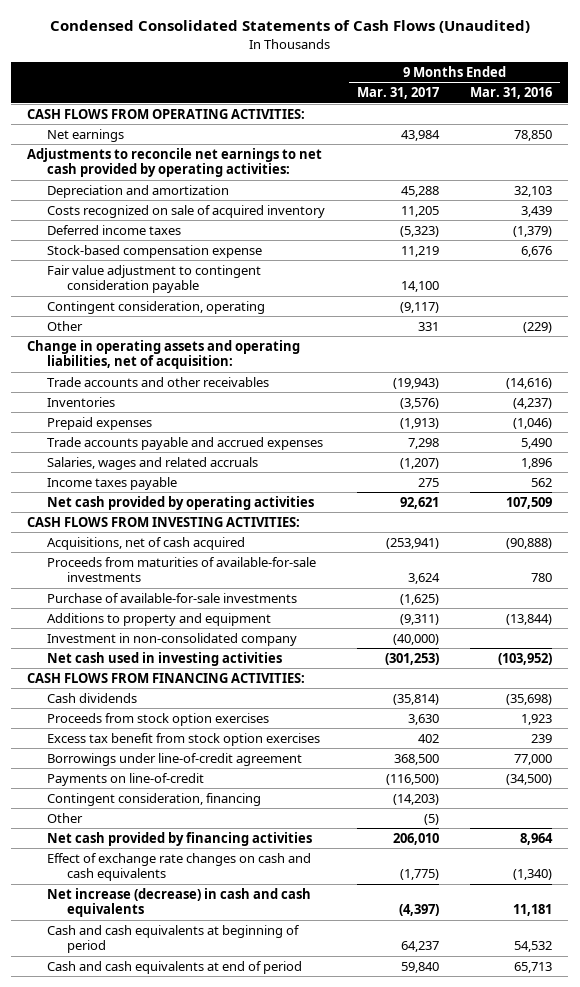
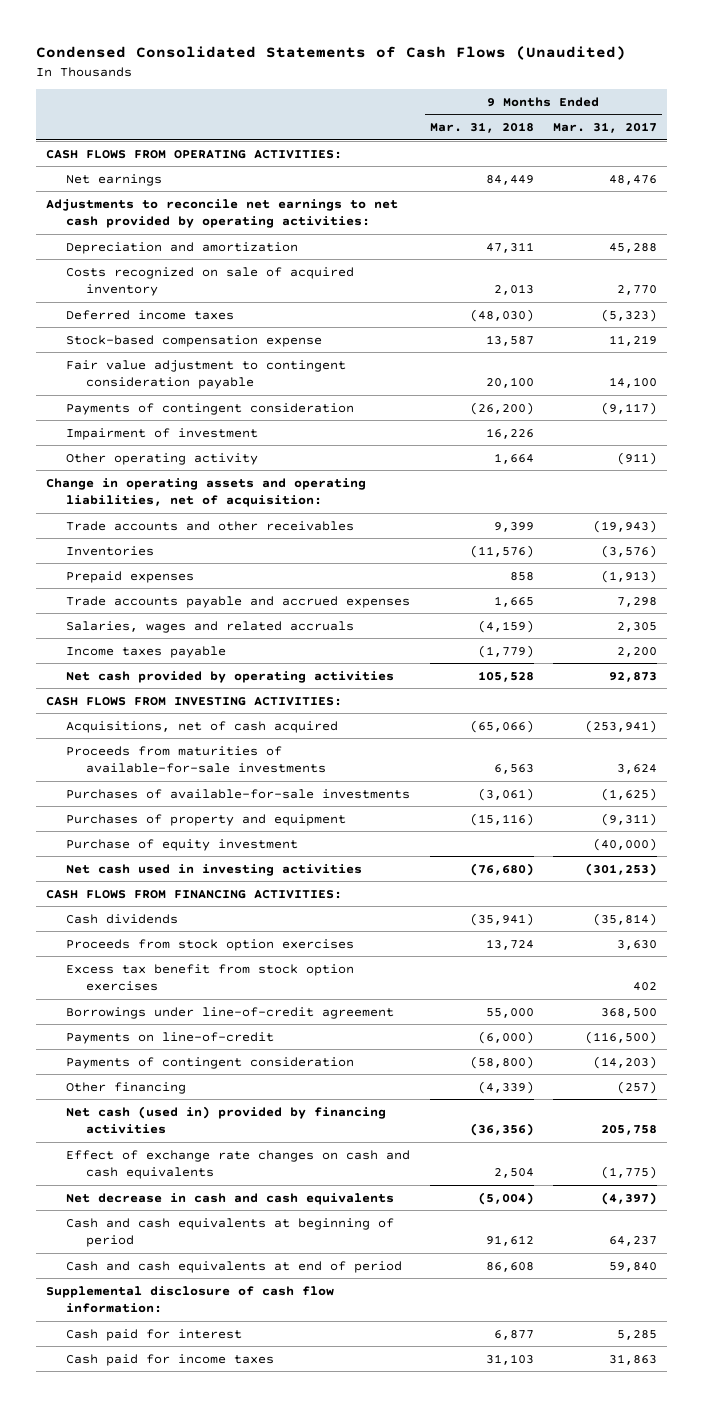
- | 9 Months Ended Mar. 31, 2017 | 9 Months Ended Mar. 31, 2016
+ | 9 Months Ended Mar. 31, 2018 | 9 Months Ended Mar. 31, 2017
- Net earnings | 43,984 | 78,850
+ Net earnings | 84,449 | 48,476
- Costs recognized on sale of acquired inventory | 11,205 | 3,439
+ Costs recognized on sale of acquired inventory | 2,013 | 2,770
- Contingent consideration, operating | (9,117) |
- Other | 331 | (229)
+ Payments of contingent consideration | (26,200) | (9,117)
+ Impairment of investment | 16,226 |
+ Other operating activity | 1,664 | (911)
- Salaries, wages and related accruals | (1,207) | 1,896
- Income taxes payable | 275 | 562
- Net cash provided by operating activities | 92,621 | 107,509
+ Salaries, wages and related accruals | (4,159) | 2,305
+ Income taxes payable | (1,779) | 2,200
+ Net cash provided by operating activities | 105,528 | 92,873
- Purchase of available-for-sale investments | (1,625) |
- Additions to property and equipment | (9,311) | (13,844)
- Investment in non-consolidated company | (40,000) |
+ Purchases of available-for-sale investments | (3,061) | (1,625)
+ Purchases of property and equipment | (15,116) | (9,311)
+ Purchase of equity investment | | (40,000)
- Contingent consideration, financing | (14,203) |
- Other | (5) |
- Net cash provided by financing activities | 206,010 | 8,964
+ Payments of contingent consideration | (58,800) | (14,203)
+ Other financing | (4,339) | (257)
+ Net cash (used in) provided by financing activities | (36,356) | 205,758
- Net increase (decrease) in cash and cash equivalents | (4,397) | 11,181
+ Net decrease in cash and cash equivalents | (5,004) | (4,397)
+ Supplemental disclosure of cash flow information:
+ Cash paid for interest | 6,877 | 5,285
+ Cash paid for income taxes | 31,103 | 31,863

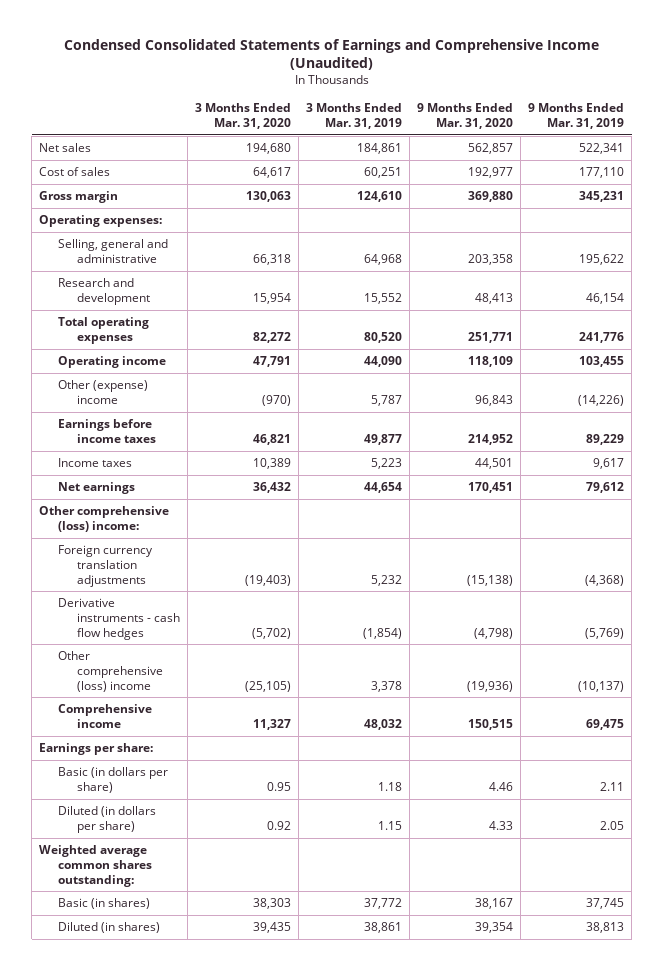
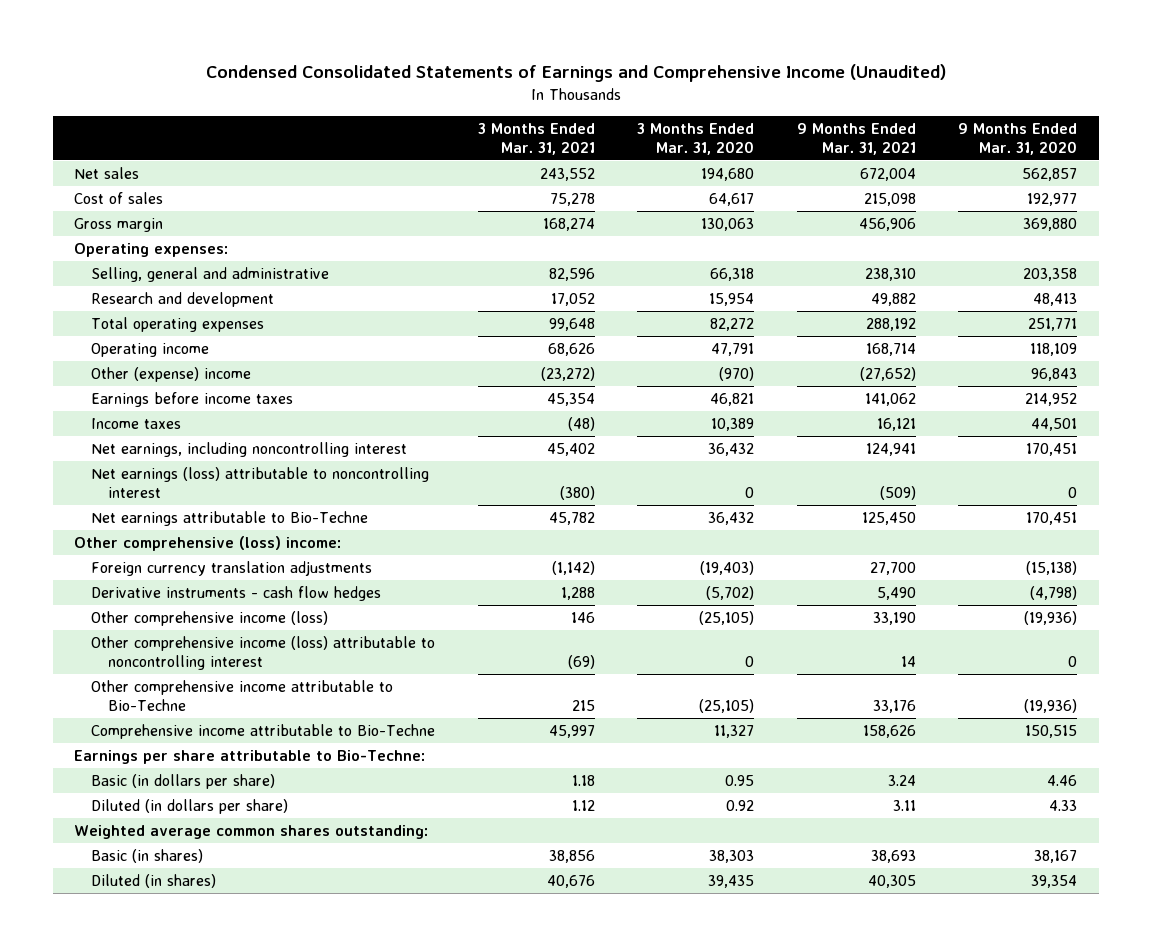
- | 3 Months Ended Mar. 31, 2020 | 3 Months Ended Mar. 31, 2019 | 9 Months Ended Mar. 31, 2020 | 9 Months Ended Mar. 31, 2019
+ | 3 Months Ended Mar. 31, 2021 | 3 Months Ended Mar. 31, 2020 | 9 Months Ended Mar. 31, 2021 | 9 Months Ended Mar. 31, 2020
- Net earnings | 36,432 | 44,654 | 170,451 | 79,612
+ Net earnings, including noncontrolling interest | 45,402 | 36,432 | 124,941 | 170,451
+ Net earnings (loss) attributable to noncontrolling interest | (380) | 0 | (509) | 0
+ Net earnings attributable to Bio-Techne | 45,782 | 36,432 | 125,450 | 170,451
- Other comprehensive (loss) income | (25,105) | 3,378 | (19,936) | (10,137)
- Comprehensive income | 11,327 | 48,032 | 150,515 | 69,475
- Earnings per share:
+ Other comprehensive income (loss) | 146 | (25,105) | 33,190 | (19,936)
+ Other comprehensive income (loss) attributable to noncontrolling interest | (69) | 0 | 14 | 0
+ Other comprehensive income attributable to Bio-Techne | 215 | (25,105) | 33,176 | (19,936)
+ Comprehensive income attributable to Bio-Techne | 45,997 | 11,327 | 158,626 | 150,515
+ Earnings per share attributable to Bio-Techne:

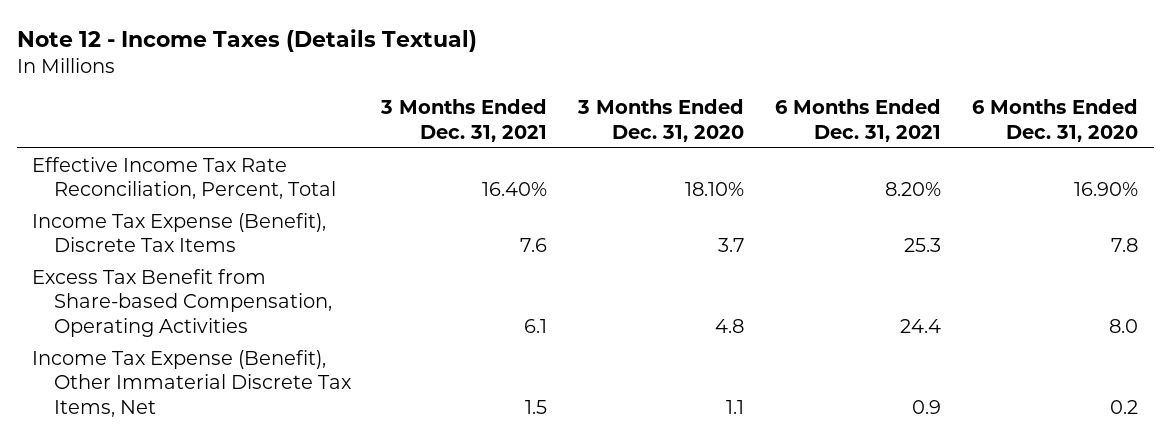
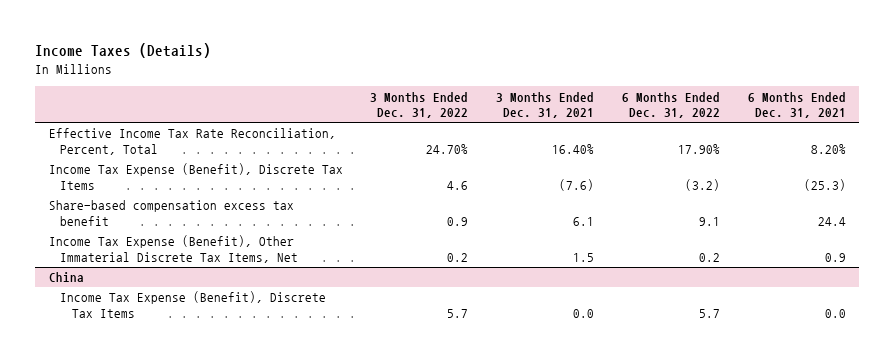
- Note 12 - Income Taxes (Details Textual)
+ Income Taxes (Details)
- | 3 Months Ended Dec. 31, 2021 | 3 Months Ended Dec. 31, 2020 | 6 Months Ended Dec. 31, 2021 | 6 Months Ended Dec. 31, 2020
+ | 3 Months Ended Dec. 31, 2022 | 3 Months Ended Dec. 31, 2021 | 6 Months Ended Dec. 31, 2022 | 6 Months Ended Dec. 31, 2021
- Income Tax Expense (Benefit), Discrete Tax Items | 7.6 | 3.7 | 25.3 | 7.8
- Excess Tax Benefit from Share-based Compensation, Operating Activities | 6.1 | 4.8 | 24.4 | 8.0
+ Income Tax Expense (Benefit), Discrete Tax Items | 4.6 | (7.6) | (3.2) | (25.3)
+ Share-based compensation excess tax benefit | 0.9 | 6.1 | 9.1 | 24.4
+ China
+ Income Tax Expense (Benefit), Discrete Tax Items | 5.7 | 0.0 | 5.7 | 0.0

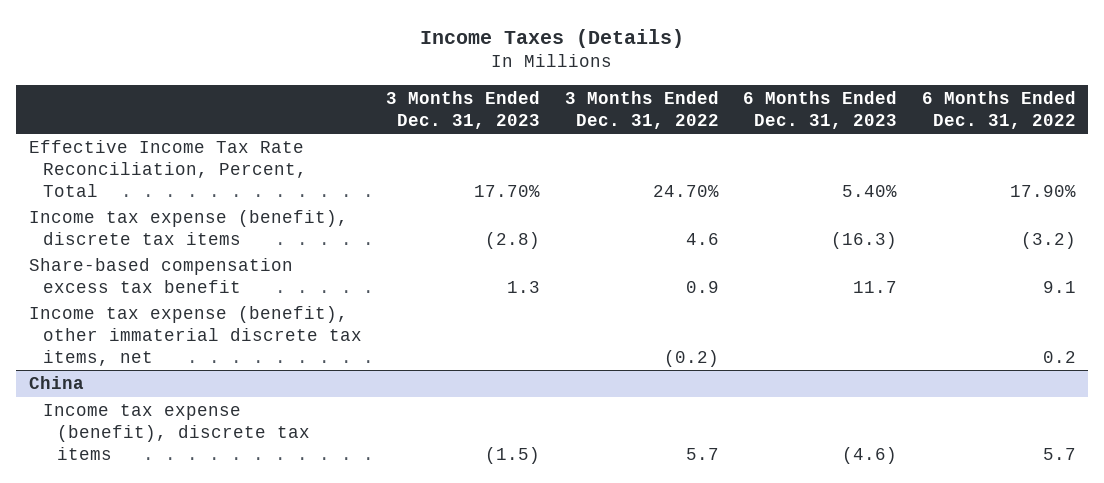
- | 3 Months Ended Dec. 31, 2022 | 3 Months Ended Dec. 31, 2021 | 6 Months Ended Dec. 31, 2022 | 6 Months Ended Dec. 31, 2021
+ | 3 Months Ended Dec. 31, 2023 | 3 Months Ended Dec. 31, 2022 | 6 Months Ended Dec. 31, 2023 | 6 Months Ended Dec. 31, 2022
- Income Tax Expense (Benefit), Discrete Tax Items | 4.6 | (7.6) | (3.2) | (25.3)
+ Income tax expense (benefit), discrete tax items | (2.8) | 4.6 | (16.3) | (3.2)
- Income Tax Expense (Benefit), Other Immaterial Discrete Tax Items, Net | 0.2 | 1.5 | 0.2 | 0.9
+ Income tax expense (benefit), other immaterial discrete tax items, net | | (0.2) | | 0.2
@ China
- Income Tax Expense (Benefit), Discrete Tax Items | 5.7 | 0.0 | 5.7 | 0.0
+ Income tax expense (benefit), discrete tax items | (1.5) | 5.7 | (4.6) | 5.7

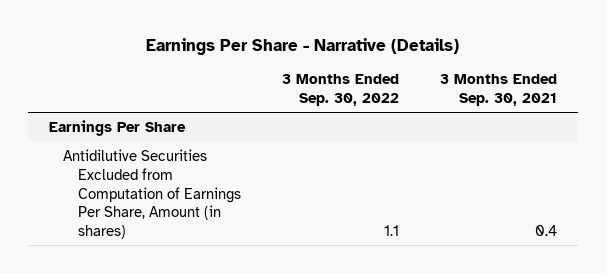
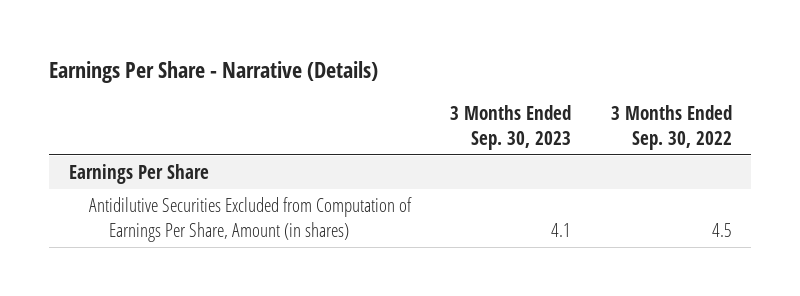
- | 3 Months Ended Sep. 30, 2022 | 3 Months Ended Sep. 30, 2021
+ | 3 Months Ended Sep. 30, 2023 | 3 Months Ended Sep. 30, 2022
- Antidilutive Securities Excluded from Computation of Earnings Per Share, Amount (in shares) | 1.1 | 0.4
+ Antidilutive Securities Excluded from Computation of Earnings Per Share, Amount (in shares) | 4.1 | 4.5

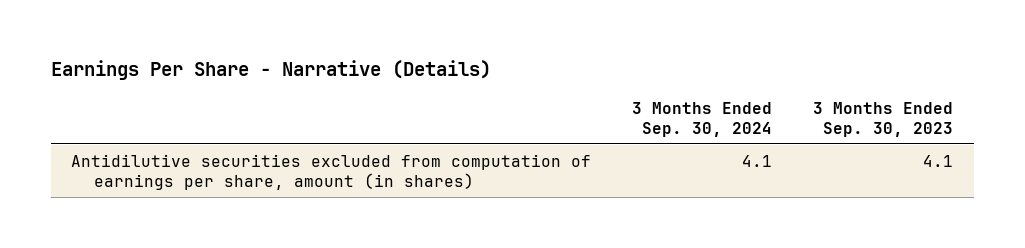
- | 3 Months Ended Sep. 30, 2023 | 3 Months Ended Sep. 30, 2022
+ | 3 Months Ended Sep. 30, 2024 | 3 Months Ended Sep. 30, 2023
- Earnings Per Share
- Antidilutive Securities Excluded from Computation of Earnings Per Share, Amount (in shares) | 4.1 | 4.5
+ Antidilutive securities excluded from computation of earnings per share, amount (in shares) | 4.1 | 4.1

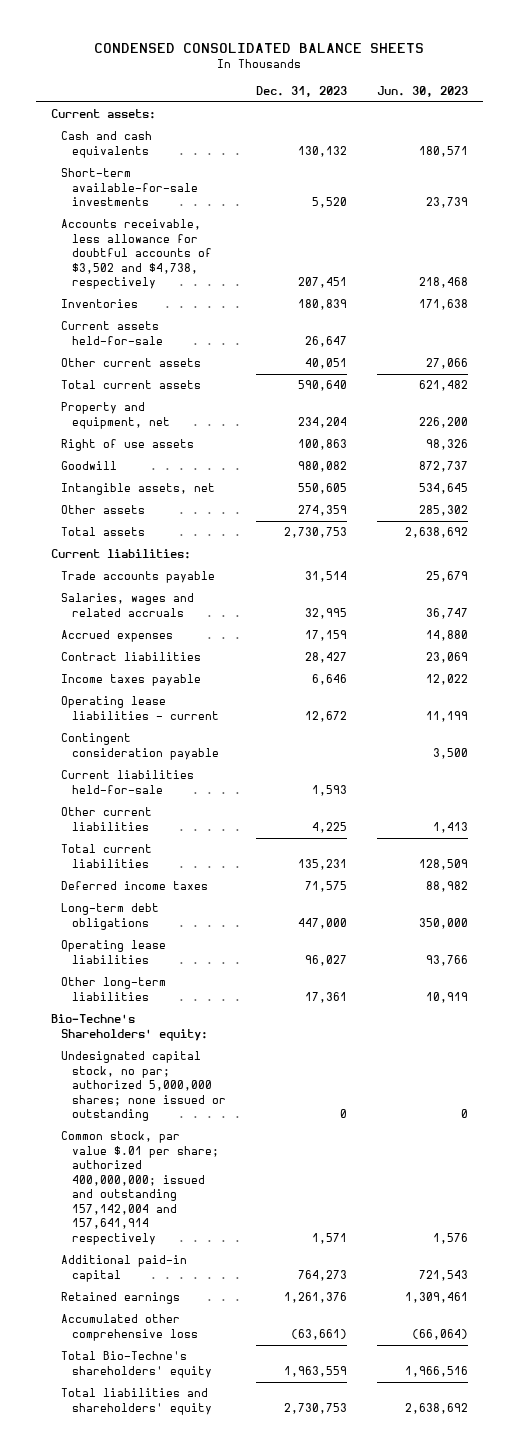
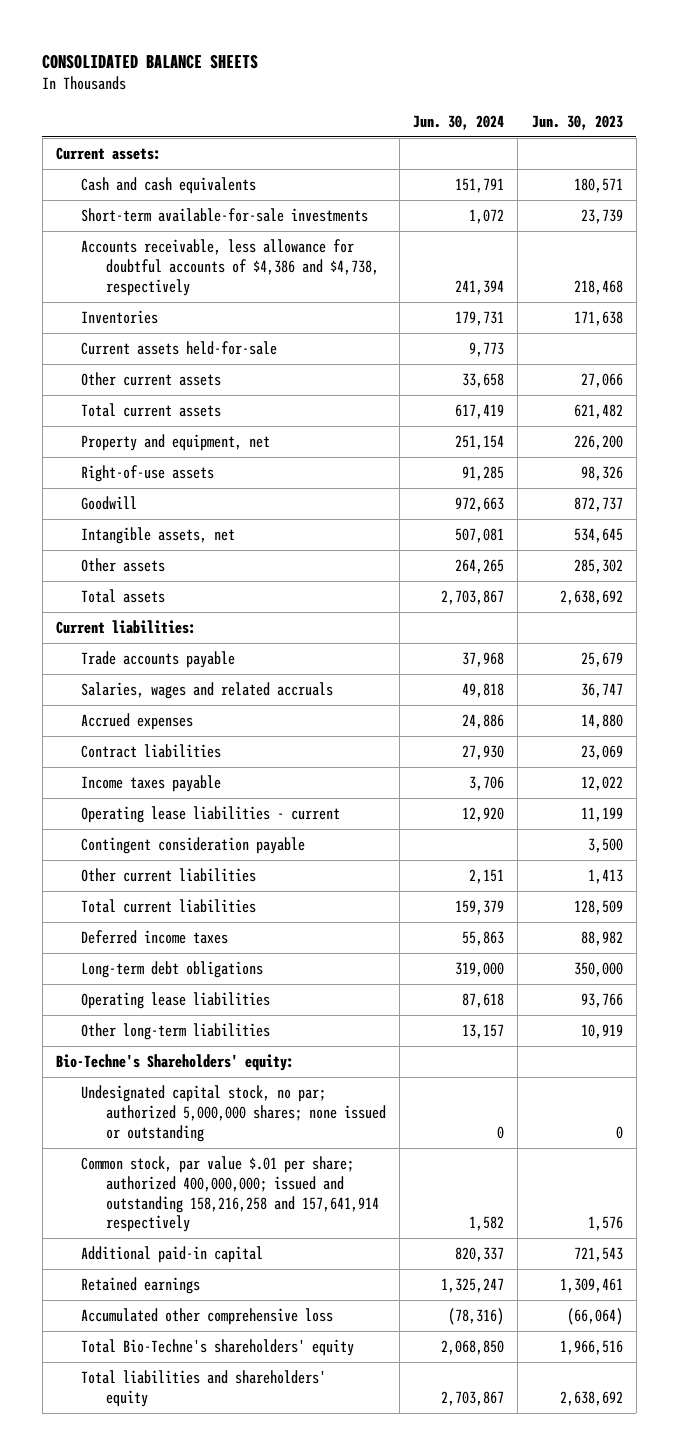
- CONDENSED CONSOLIDATED BALANCE SHEETS
+ CONSOLIDATED BALANCE SHEETS
- | Dec. 31, 2023 | Jun. 30, 2023
+ | Jun. 30, 2024 | Jun. 30, 2023
- Accounts receivable, less allowance for doubtful accounts of $3,502 and $4,738, respectively | 207,451 | 218,468
+ Accounts receivable, less allowance for doubtful accounts of $4,386 and $4,738, respectively | 241,394 | 218,468
- Right of use assets | 100,863 | 98,326
+ Right-of-use assets | 91,285 | 98,326
- Current liabilities held-for-sale | 1,593 |
- Common stock, par value $.01 per share; authorized 400,000,000; issued and outstanding 157,142,004 and 157,641,914 respectively | 1,571 | 1,576
+ Common stock, par value $.01 per share; authorized 400,000,000; issued and outstanding 158,216,258 and 157,641,914 respectively | 1,582 | 1,576

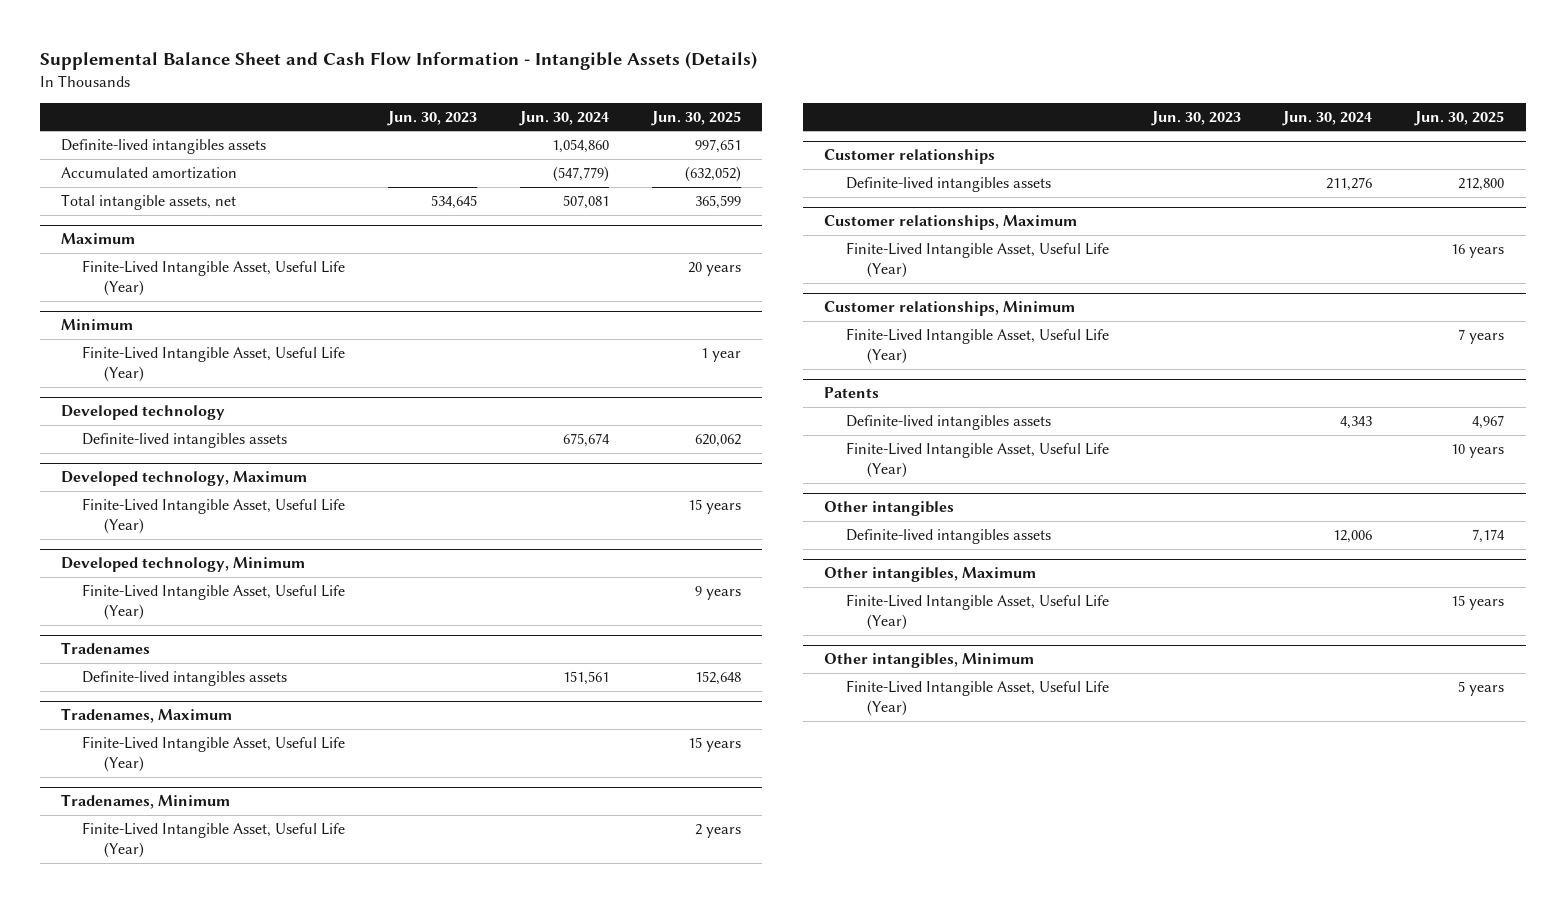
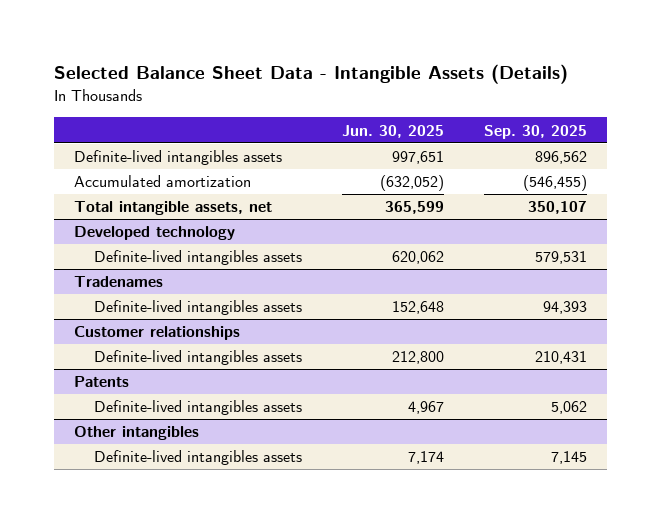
- Supplemental Balance Sheet and Cash Flow Information - Intangible Assets (Details)
+ Selected Balance Sheet Data - Intangible Assets (Details)
- | Jun. 30, 2023 | Jun. 30, 2024 | Jun. 30, 2025
+ | Jun. 30, 2025 | Sep. 30, 2025
- Maximum
- Finite-Lived Intangible Asset, Useful Life (Year) | | | 20 years
- Minimum
- Finite-Lived Intangible Asset, Useful Life (Year) | | | 1 year
- Developed technology, Maximum
- Finite-Lived Intangible Asset, Useful Life (Year) | | | 15 years
- Developed technology, Minimum
- Finite-Lived Intangible Asset, Useful Life (Year) | | | 9 years
- Tradenames, Maximum
- Finite-Lived Intangible Asset, Useful Life (Year) | | | 15 years
- Tradenames, Minimum
- Finite-Lived Intangible Asset, Useful Life (Year) | | | 2 years
- Customer relationships, Maximum
- Finite-Lived Intangible Asset, Useful Life (Year) | | | 16 years
- Customer relationships, Minimum
- Finite-Lived Intangible Asset, Useful Life (Year) | | | 7 years
@ Patents
- Finite-Lived Intangible Asset, Useful Life (Year) | | | 10 years
- Other intangibles, Maximum
- Finite-Lived Intangible Asset, Useful Life (Year) | | | 15 years
- Other intangibles, Minimum
- Finite-Lived Intangible Asset, Useful Life (Year) | | | 5 years

